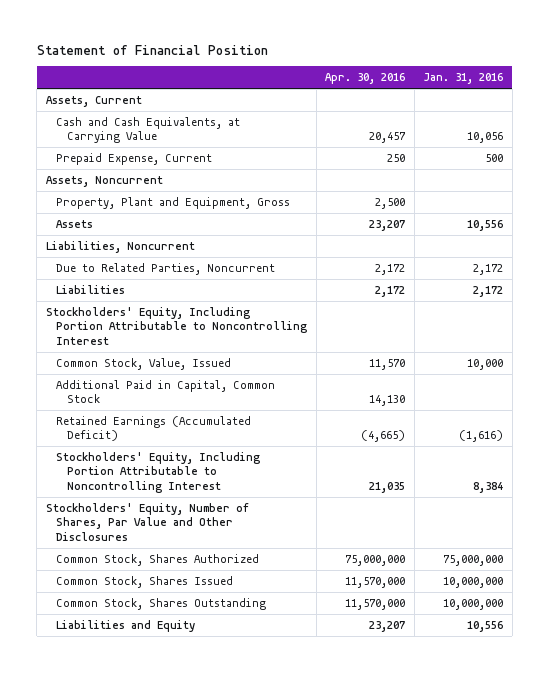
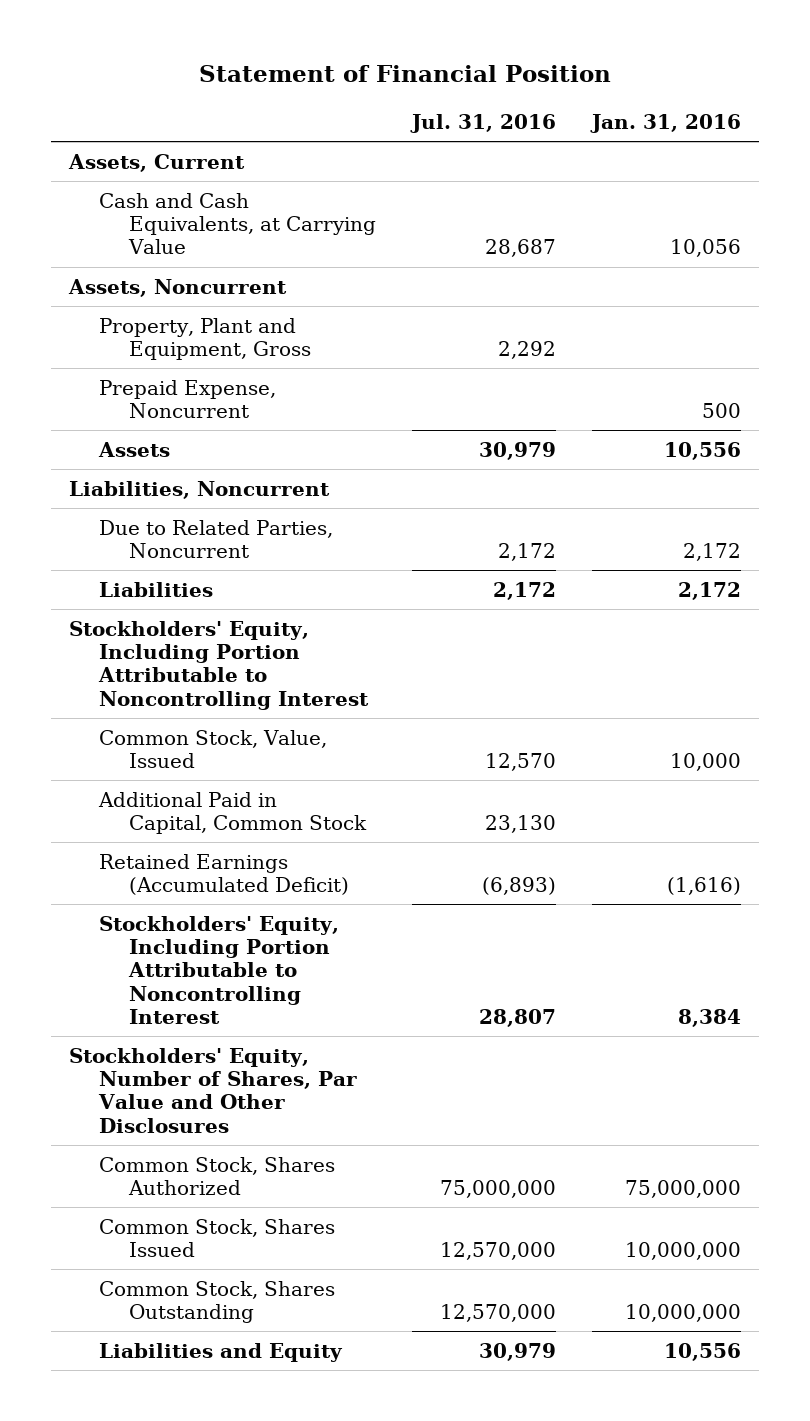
- | Apr. 30, 2016 | Jan. 31, 2016
+ | Jul. 31, 2016 | Jan. 31, 2016
- Prepaid Expense, Current | 250 | 500
+ Prepaid Expense, Noncurrent | | 500

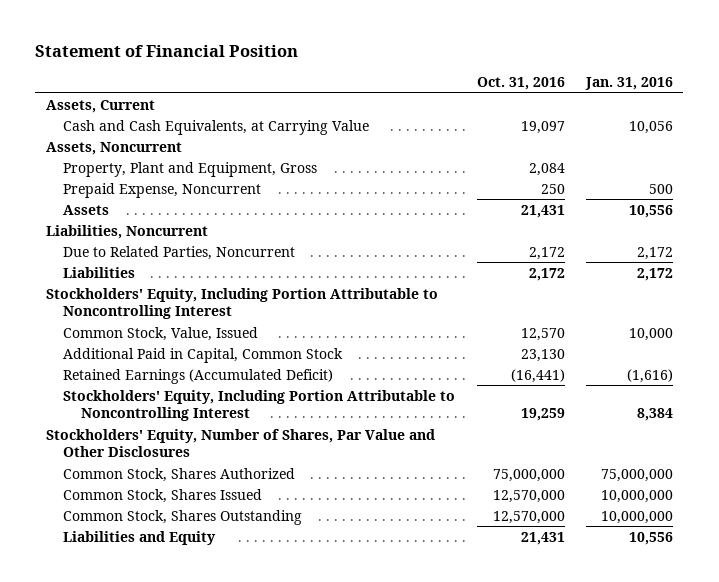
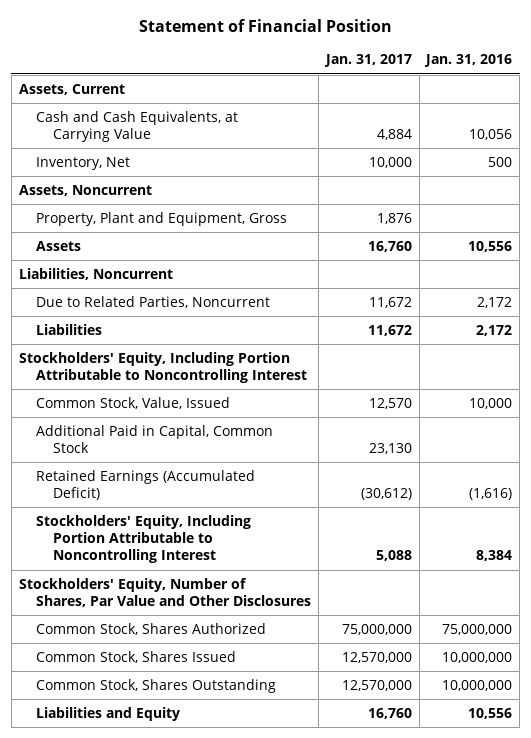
- | Oct. 31, 2016 | Jan. 31, 2016
+ | Jan. 31, 2017 | Jan. 31, 2016
+ Inventory, Net | 10,000 | 500
- Prepaid Expense, Noncurrent | 250 | 500

